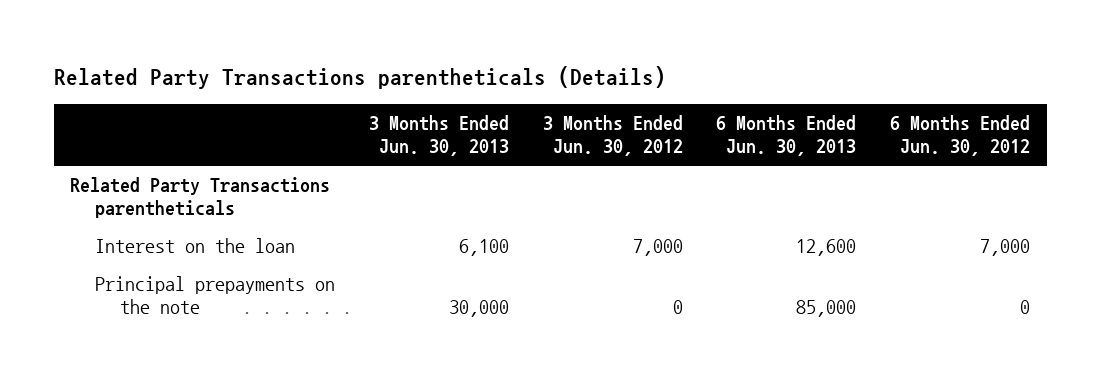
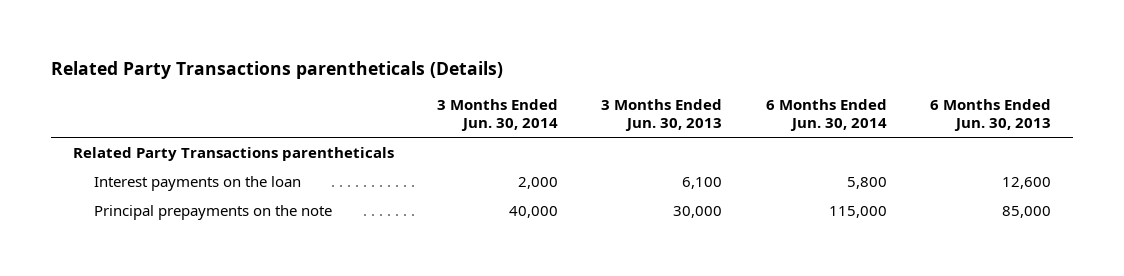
- | 3 Months Ended Jun. 30, 2013 | 3 Months Ended Jun. 30, 2012 | 6 Months Ended Jun. 30, 2013 | 6 Months Ended Jun. 30, 2012
+ | 3 Months Ended Jun. 30, 2014 | 3 Months Ended Jun. 30, 2013 | 6 Months Ended Jun. 30, 2014 | 6 Months Ended Jun. 30, 2013
- Interest on the loan | 6,100 | 7,000 | 12,600 | 7,000
+ Interest payments on the loan | 2,000 | 6,100 | 5,800 | 12,600

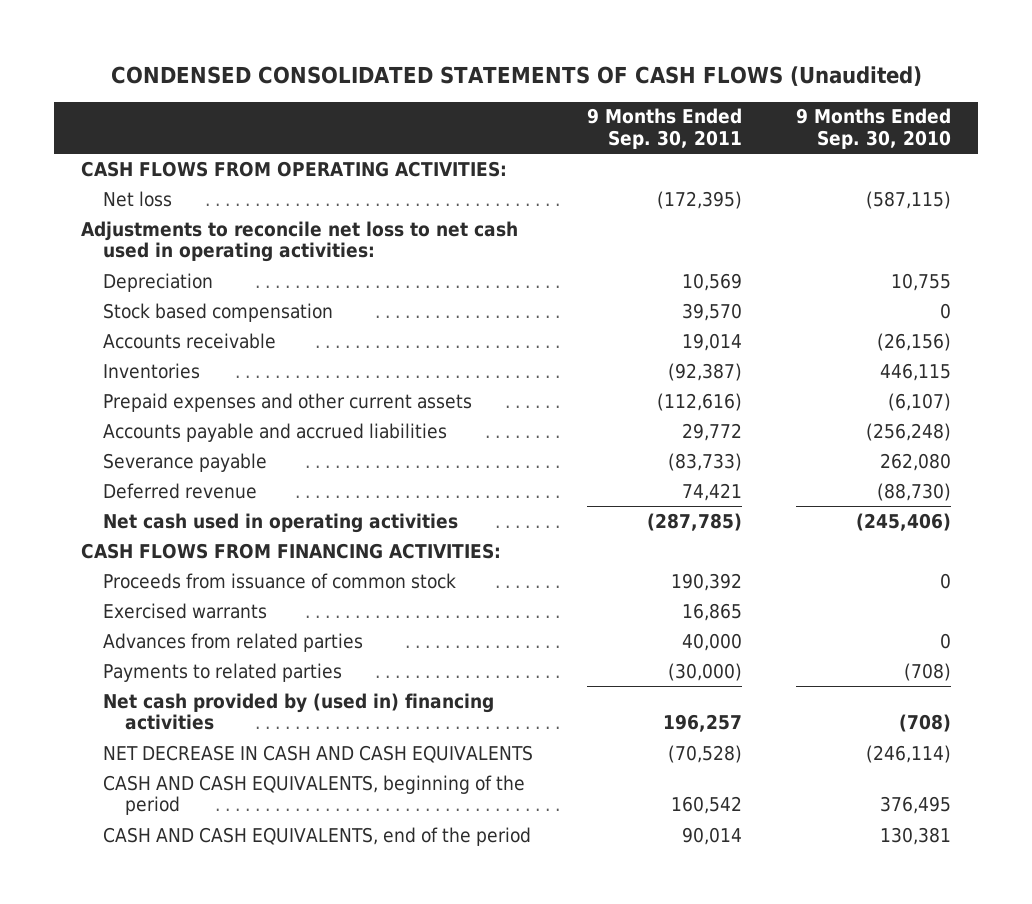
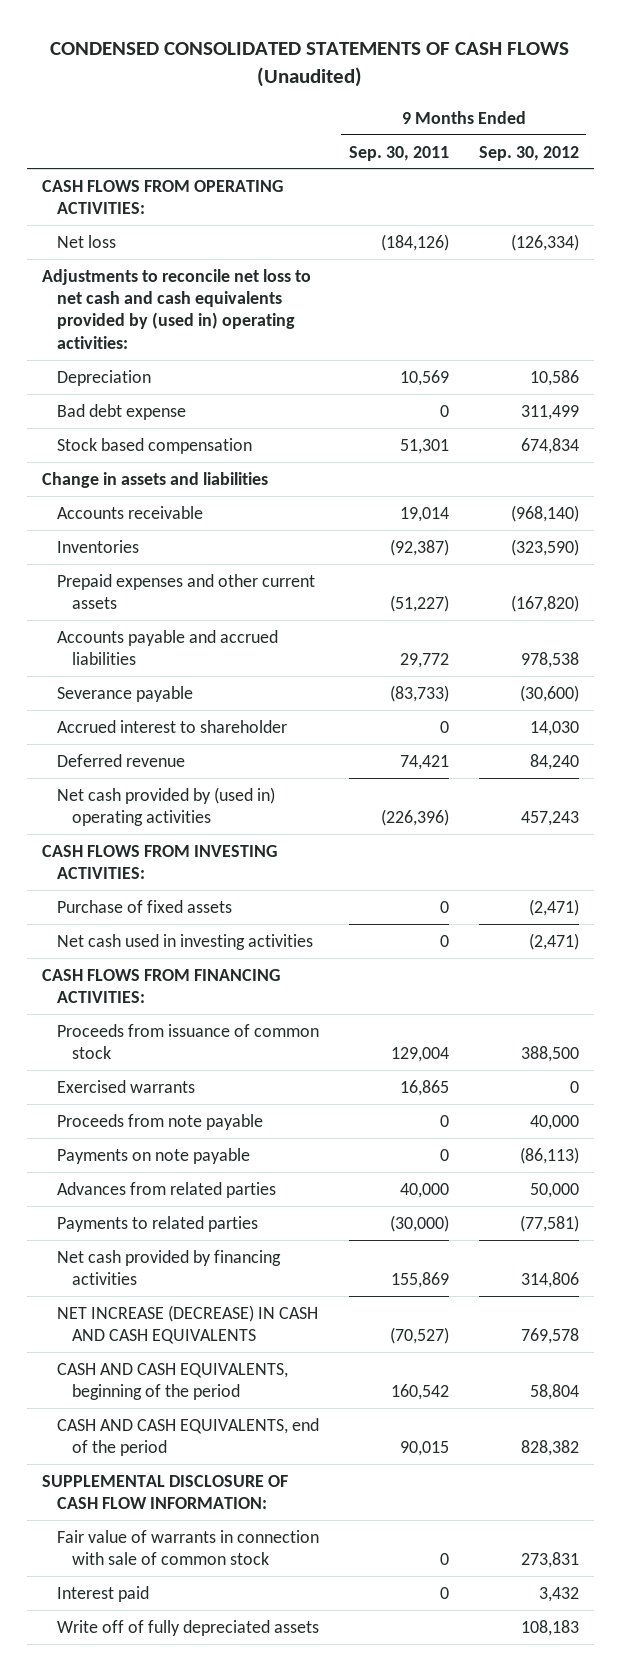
- | 9 Months Ended Sep. 30, 2011 | 9 Months Ended Sep. 30, 2010
+ | 9 Months Ended Sep. 30, 2011 | 9 Months Ended Sep. 30, 2012
- Net loss | (172,395) | (587,115)
- Adjustments to reconcile net loss to net cash used in operating activities:
+ Net loss | (184,126) | (126,334)
+ Adjustments to reconcile net loss to net cash and cash equivalents provided by (used in) operating activities:
- Stock based compensation | 39,570 | 0
+ Bad debt expense | 0 | 311,499
+ Stock based compensation | 51,301 | 674,834
+ Change in assets and liabilities
- Prepaid expenses and other current assets | (112,616) | (6,107)
+ Prepaid expenses and other current assets | (51,227) | (167,820)
+ Accrued interest to shareholder | 0 | 14,030
- Net cash used in operating activities | (287,785) | (245,406)
+ Net cash provided by (used in) operating activities | (226,396) | 457,243
+ CASH FLOWS FROM INVESTING ACTIVITIES:
+ Purchase of fixed assets | 0 | (2,471)
+ Net cash used in investing activities | 0 | (2,471)
- Proceeds from issuance of common stock | 190,392 | 0
+ Proceeds from issuance of common stock | 129,004 | 388,500
+ Proceeds from note payable | 0 | 40,000
+ Payments on note payable | 0 | (86,113)
- Net cash provided by (used in) financing activities | 196,257 | (708)
- NET DECREASE IN CASH AND CASH EQUIVALENTS | (70,528) | (246,114)
+ Net cash provided by financing activities | 155,869 | 314,806
+ NET INCREASE (DECREASE) IN CASH AND CASH EQUIVALENTS | (70,527) | 769,578
- CASH AND CASH EQUIVALENTS, end of the period | 90,014 | 130,381
+ CASH AND CASH EQUIVALENTS, end of the period | 90,015 | 828,382
+ SUPPLEMENTAL DISCLOSURE OF CASH FLOW INFORMATION:
+ Fair value of warrants in connection with sale of common stock | 0 | 273,831
+ Interest paid | 0 | 3,432
+ Write off of fully depreciated assets | | 108,183

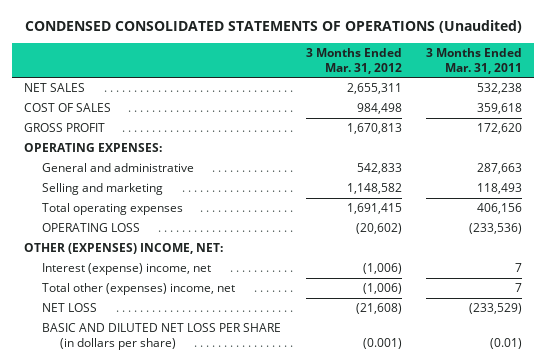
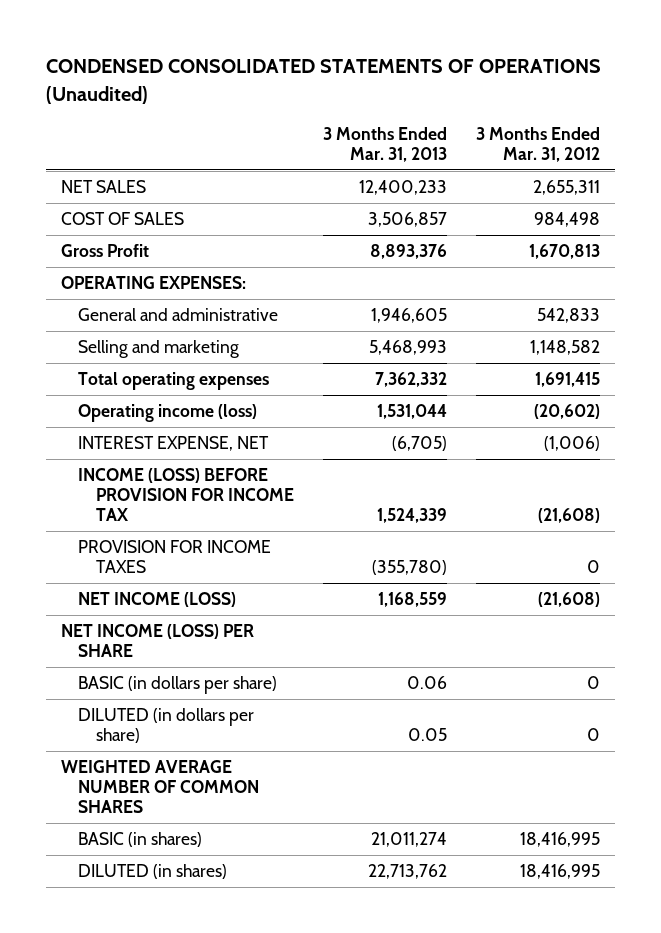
- | 3 Months Ended Mar. 31, 2012 | 3 Months Ended Mar. 31, 2011
+ | 3 Months Ended Mar. 31, 2013 | 3 Months Ended Mar. 31, 2012
- GROSS PROFIT | 1,670,813 | 172,620
+ Gross Profit | 8,893,376 | 1,670,813
- OPERATING LOSS | (20,602) | (233,536)
- OTHER (EXPENSES) INCOME, NET:
- Interest (expense) income, net | (1,006) | 7
- Total other (expenses) income, net | (1,006) | 7
- NET LOSS | (21,608) | (233,529)
- BASIC AND DILUTED NET LOSS PER SHARE (in dollars per share) | (0.001) | (0.01)
+ Operating income (loss) | 1,531,044 | (20,602)
+ INTEREST EXPENSE, NET | (6,705) | (1,006)
+ INCOME (LOSS) BEFORE PROVISION FOR INCOME TAX | 1,524,339 | (21,608)
+ PROVISION FOR INCOME TAXES | (355,780) | 0
+ NET INCOME (LOSS) | 1,168,559 | (21,608)
+ NET INCOME (LOSS) PER SHARE
+ BASIC (in dollars per share) | 0.06 | 0
+ DILUTED (in dollars per share) | 0.05 | 0
+ WEIGHTED AVERAGE NUMBER OF COMMON SHARES
+ BASIC (in shares) | 21,011,274 | 18,416,995
+ DILUTED (in shares) | 22,713,762 | 18,416,995

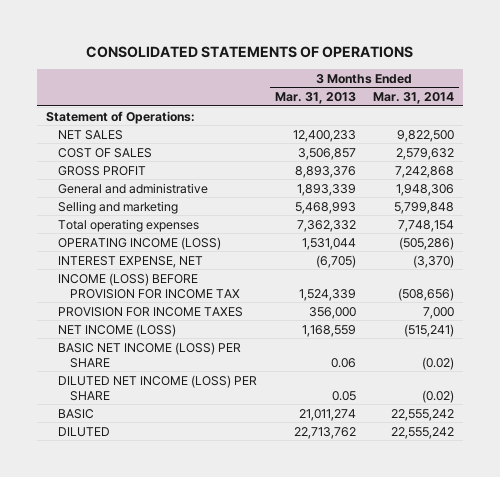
- CONDENSED CONSOLIDATED STATEMENTS OF OPERATIONS (Unaudited)
+ CONSOLIDATED STATEMENTS OF OPERATIONS
- | 3 Months Ended Mar. 31, 2013 | 3 Months Ended Mar. 31, 2012
+ | 3 Months Ended Mar. 31, 2013 | 3 Months Ended Mar. 31, 2014
+ Statement of Operations:
- Gross Profit | 8,893,376 | 1,670,813
- OPERATING EXPENSES:
- General and administrative | 1,946,605 | 542,833
+ GROSS PROFIT | 8,893,376 | 7,242,868
+ General and administrative | 1,893,339 | 1,948,306
- Operating income (loss) | 1,531,044 | (20,602)
+ OPERATING INCOME (LOSS) | 1,531,044 | (505,286)
- PROVISION FOR INCOME TAXES | (355,780) | 0
+ PROVISION FOR INCOME TAXES | 356,000 | 7,000
- NET INCOME (LOSS) PER SHARE
- BASIC (in dollars per share) | 0.06 | 0
- DILUTED (in dollars per share) | 0.05 | 0
- WEIGHTED AVERAGE NUMBER OF COMMON SHARES
- BASIC (in shares) | 21,011,274 | 18,416,995
- DILUTED (in shares) | 22,713,762 | 18,416,995
+ BASIC NET INCOME (LOSS) PER SHARE | 0.06 | (0.02)
+ DILUTED NET INCOME (LOSS) PER SHARE | 0.05 | (0.02)
+ BASIC | 21,011,274 | 22,555,242
+ DILUTED | 22,713,762 | 22,555,242

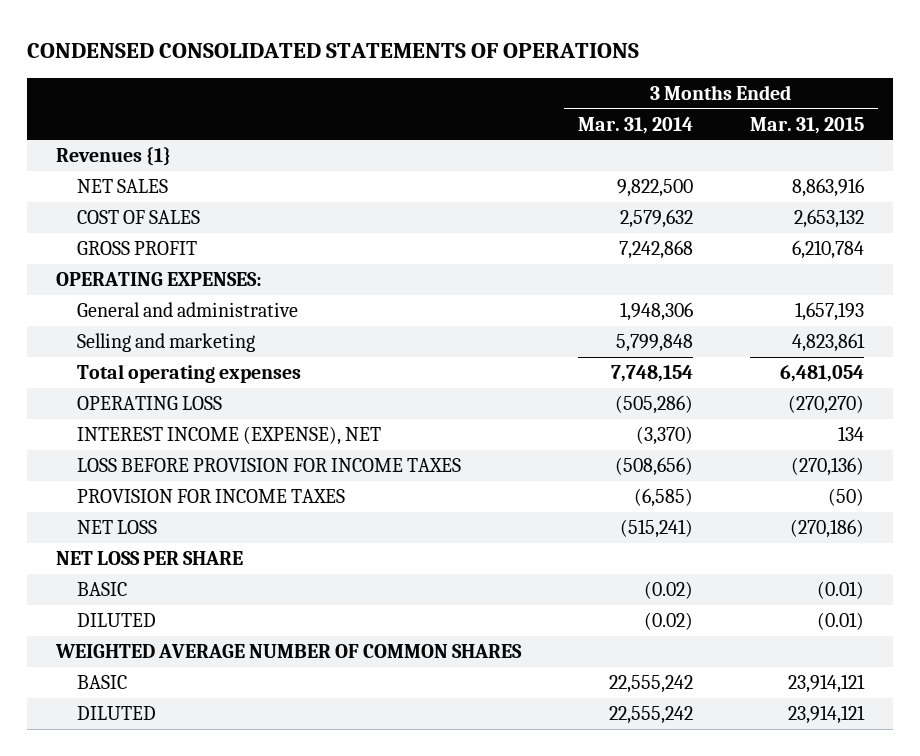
- CONSOLIDATED STATEMENTS OF OPERATIONS
+ CONDENSED CONSOLIDATED STATEMENTS OF OPERATIONS
- | 3 Months Ended Mar. 31, 2013 | 3 Months Ended Mar. 31, 2014
+ | 3 Months Ended Mar. 31, 2014 | 3 Months Ended Mar. 31, 2015
- Statement of Operations:
+ Revenues {1}
+ OPERATING EXPENSES:
- OPERATING INCOME (LOSS) | 1,531,044 | (505,286)
- INTEREST EXPENSE, NET | (6,705) | (3,370)
- INCOME (LOSS) BEFORE PROVISION FOR INCOME TAX | 1,524,339 | (508,656)
- PROVISION FOR INCOME TAXES | 356,000 | 7,000
- NET INCOME (LOSS) | 1,168,559 | (515,241)
- BASIC NET INCOME (LOSS) PER SHARE | 0.06 | (0.02)
- DILUTED NET INCOME (LOSS) PER SHARE | 0.05 | (0.02)
+ OPERATING LOSS | (505,286) | (270,270)
+ INTEREST INCOME (EXPENSE), NET | (3,370) | 134
+ LOSS BEFORE PROVISION FOR INCOME TAXES | (508,656) | (270,136)
+ PROVISION FOR INCOME TAXES | (6,585) | (50)
+ NET LOSS | (515,241) | (270,186)
+ NET LOSS PER SHARE
+ BASIC | (0.02) | (0.01)
+ DILUTED | (0.02) | (0.01)
+ WEIGHTED AVERAGE NUMBER OF COMMON SHARES

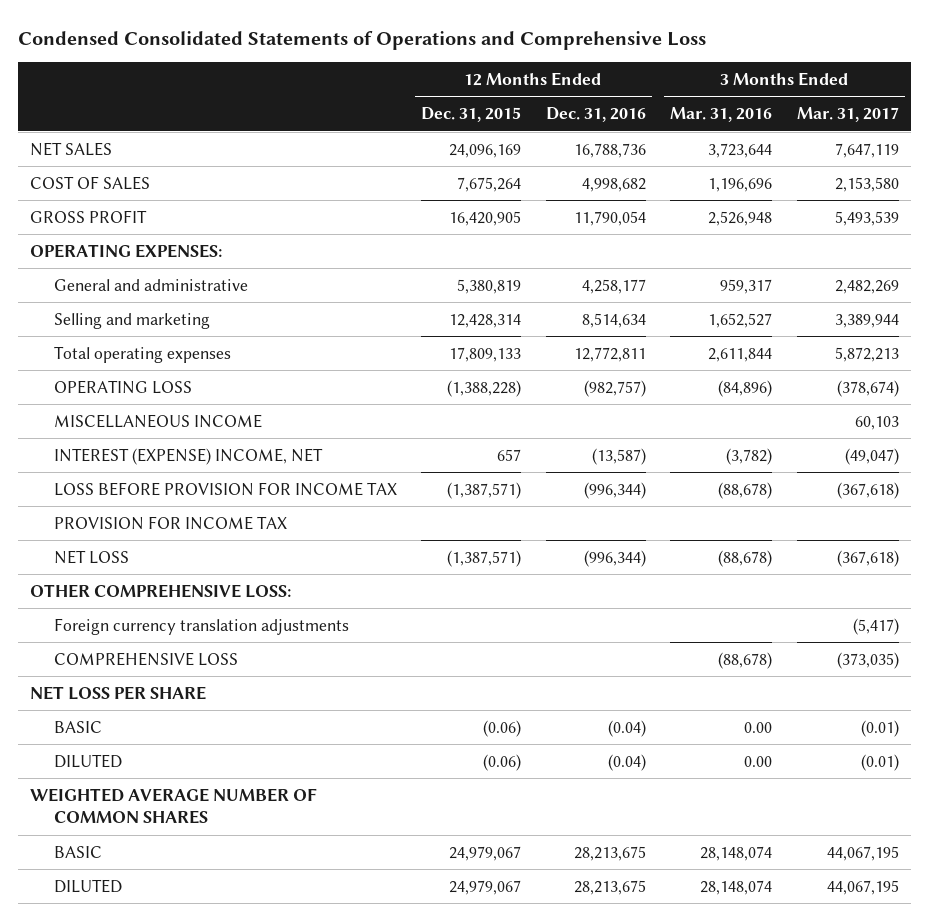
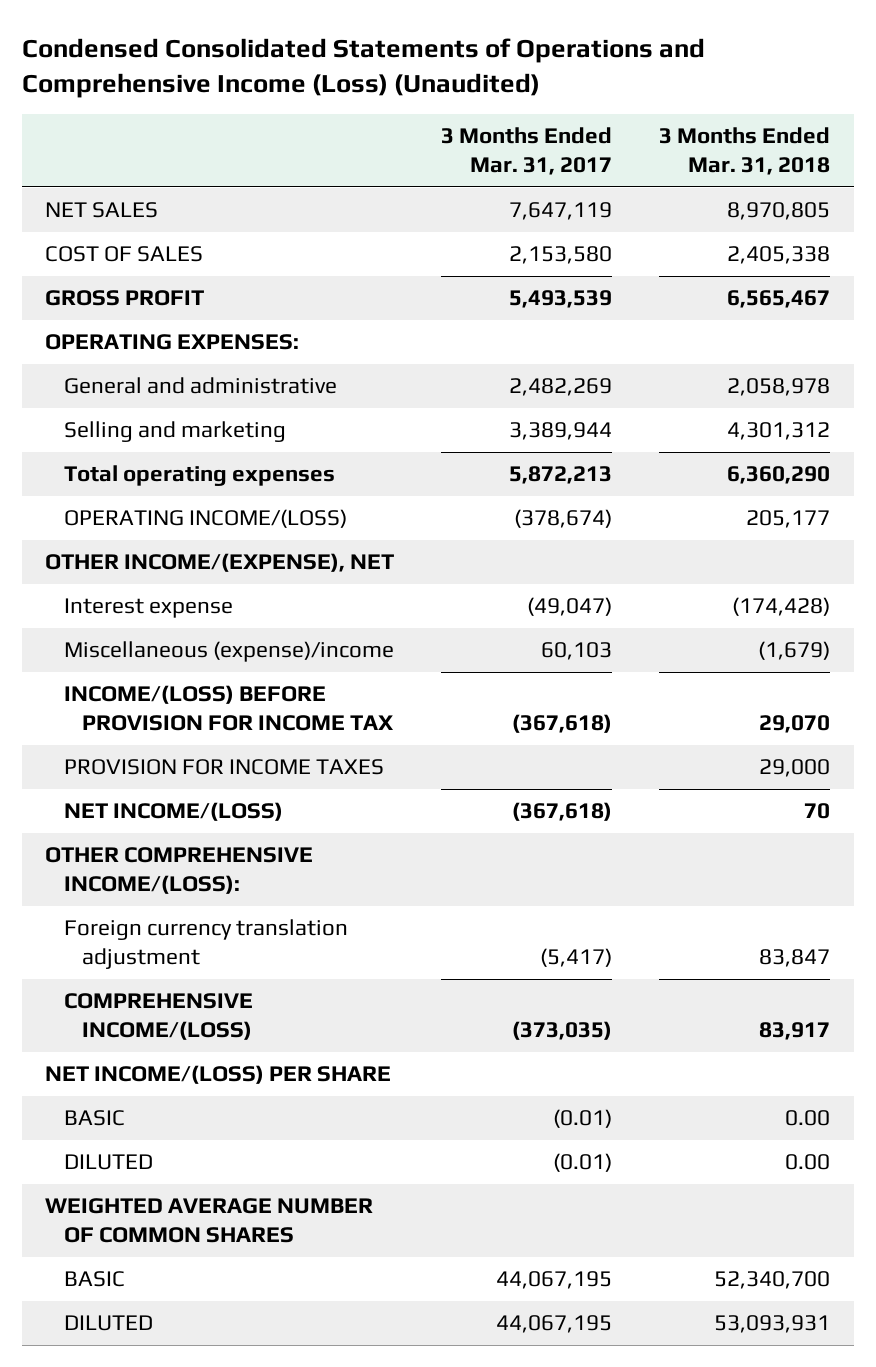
- Condensed Consolidated Statements of Operations and Comprehensive Loss
+ Condensed Consolidated Statements of Operations and Comprehensive Income (Loss) (Unaudited)
- | 12 Months Ended Dec. 31, 2015 | 12 Months Ended Dec. 31, 2016 | 3 Months Ended Mar. 31, 2016 | 3 Months Ended Mar. 31, 2017
+ | 3 Months Ended Mar. 31, 2017 | 3 Months Ended Mar. 31, 2018
- OPERATING LOSS | (1,388,228) | (982,757) | (84,896) | (378,674)
- MISCELLANEOUS INCOME | | | | 60,103
- INTEREST (EXPENSE) INCOME, NET | 657 | (13,587) | (3,782) | (49,047)
- LOSS BEFORE PROVISION FOR INCOME TAX | (1,387,571) | (996,344) | (88,678) | (367,618)
- PROVISION FOR INCOME TAX
- NET LOSS | (1,387,571) | (996,344) | (88,678) | (367,618)
- OTHER COMPREHENSIVE LOSS:
- Foreign currency translation adjustments | | | | (5,417)
- COMPREHENSIVE LOSS | | | (88,678) | (373,035)
- NET LOSS PER SHARE
+ OPERATING INCOME/(LOSS) | (378,674) | 205,177
+ OTHER INCOME/(EXPENSE), NET
+ Interest expense | (49,047) | (174,428)
+ Miscellaneous (expense)/income | 60,103 | (1,679)
+ INCOME/(LOSS) BEFORE PROVISION FOR INCOME TAX | (367,618) | 29,070
+ PROVISION FOR INCOME TAXES | | 29,000
+ NET INCOME/(LOSS) | (367,618) | 70
+ OTHER COMPREHENSIVE INCOME/(LOSS):
+ Foreign currency translation adjustment | (5,417) | 83,847
+ COMPREHENSIVE INCOME/(LOSS) | (373,035) | 83,917
+ NET INCOME/(LOSS) PER SHARE

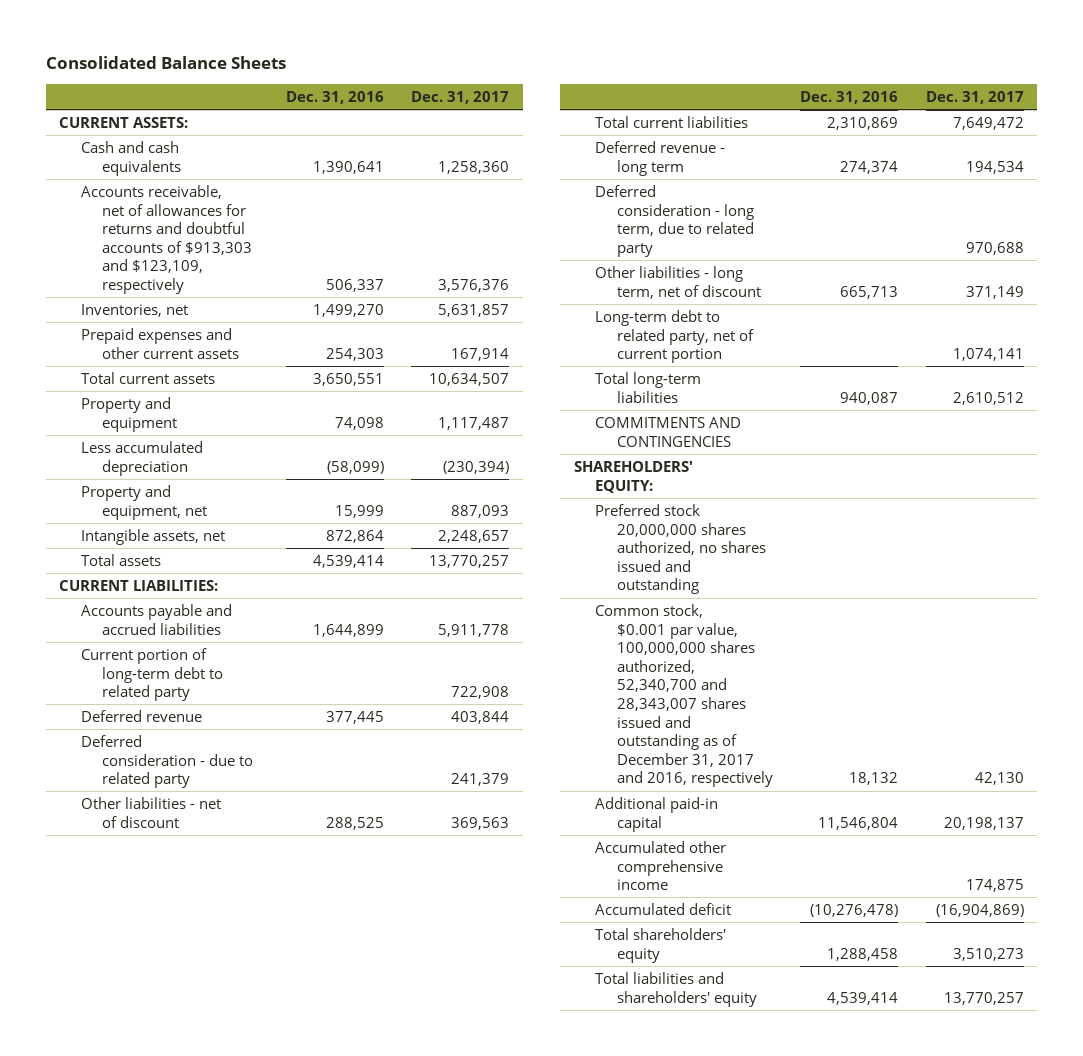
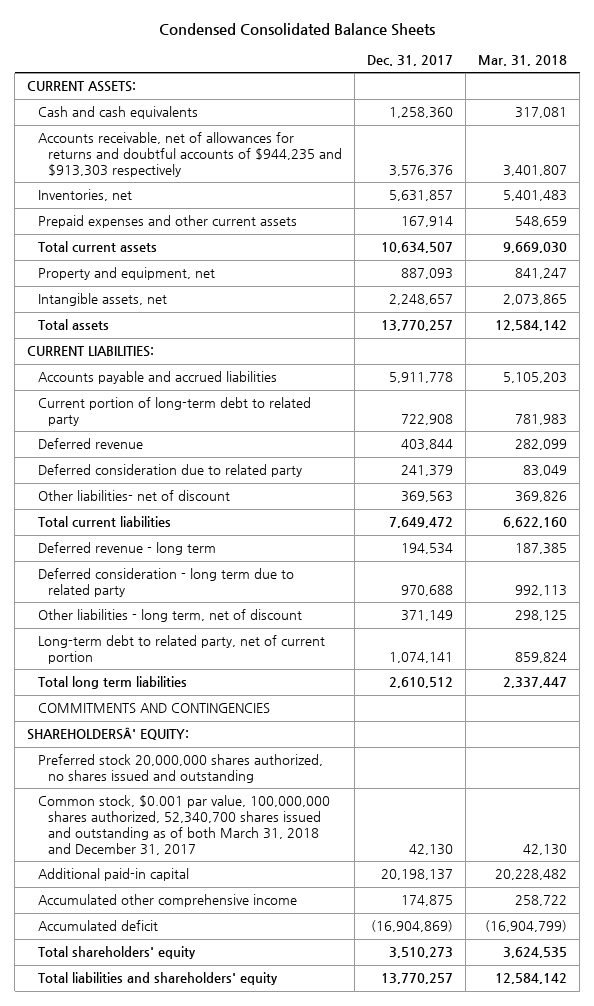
- Consolidated Balance Sheets
+ Condensed Consolidated Balance Sheets
- | Dec. 31, 2016 | Dec. 31, 2017
+ | Dec. 31, 2017 | Mar. 31, 2018
- Accounts receivable, net of allowances for returns and doubtful accounts of $913,303 and $123,109, respectively | 506,337 | 3,576,376
+ Accounts receivable, net of allowances for returns and doubtful accounts of $944,235 and $913,303 respectively | 3,576,376 | 3,401,807
- Property and equipment | 74,098 | 1,117,487
- Less accumulated depreciation | (58,099) | (230,394)
- Deferred consideration - due to related party | | 241,379
- Other liabilities - net of discount | 288,525 | 369,563
+ Deferred consideration due to related party | 241,379 | 83,049
+ Other liabilities- net of discount | 369,563 | 369,826
- Deferred consideration - long term, due to related party | | 970,688
+ Deferred consideration - long term due to related party | 970,688 | 992,113
- Total long-term liabilities | 940,087 | 2,610,512
+ Total long term liabilities | 2,610,512 | 2,337,447
- SHAREHOLDERS' EQUITY:
+ SHAREHOLDERSÂ' EQUITY:
- Common stock, $0.001 par value, 100,000,000 shares authorized, 52,340,700 and 28,343,007 shares issued and outstanding as of December 31, 2017 and 2016, respectively | 18,132 | 42,130
+ Common stock, $0.001 par value, 100,000,000 shares authorized, 52,340,700 shares issued and outstanding as of both March 31, 2018 and December 31, 2017 | 42,130 | 42,130

